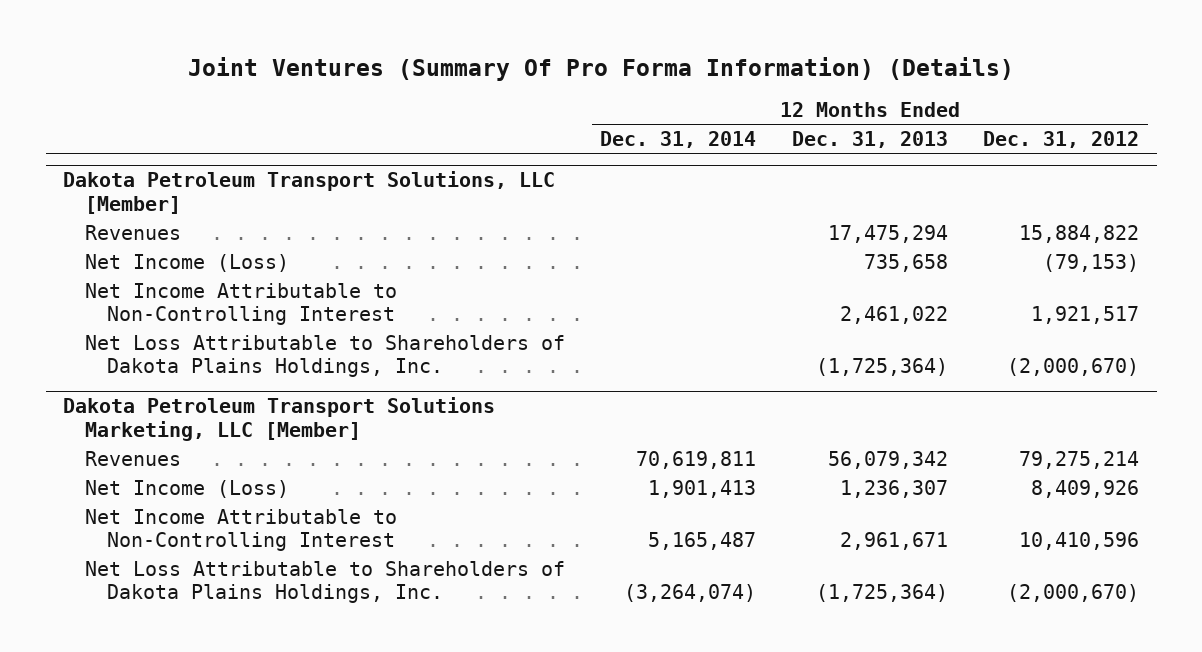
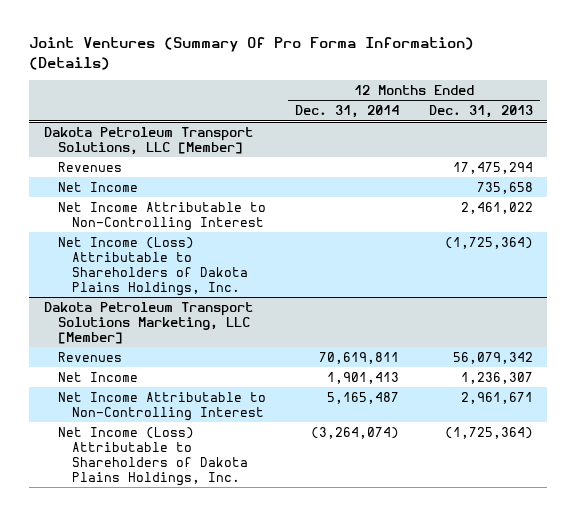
- | 12 Months Ended Dec. 31, 2014 | 12 Months Ended Dec. 31, 2013 | 12 Months Ended Dec. 31, 2012
+ | 12 Months Ended Dec. 31, 2014 | 12 Months Ended Dec. 31, 2013
@ Dakota Petroleum Transport Solutions, LLC [Member]
- Net Income (Loss) | | 735,658 | (79,153)
+ Net Income | | 735,658
- Net Loss Attributable to Shareholders of Dakota Plains Holdings, Inc. | | (1,725,364) | (2,000,670)
+ Net Income (Loss) Attributable to Shareholders of Dakota Plains Holdings, Inc. | | (1,725,364)
@ Dakota Petroleum Transport Solutions Marketing, LLC [Member]
- Net Income (Loss) | 1,901,413 | 1,236,307 | 8,409,926
+ Net Income | 1,901,413 | 1,236,307
- Net Loss Attributable to Shareholders of Dakota Plains Holdings, Inc. | (3,264,074) | (1,725,364) | (2,000,670)
+ Net Income (Loss) Attributable to Shareholders of Dakota Plains Holdings, Inc. | (3,264,074) | (1,725,364)

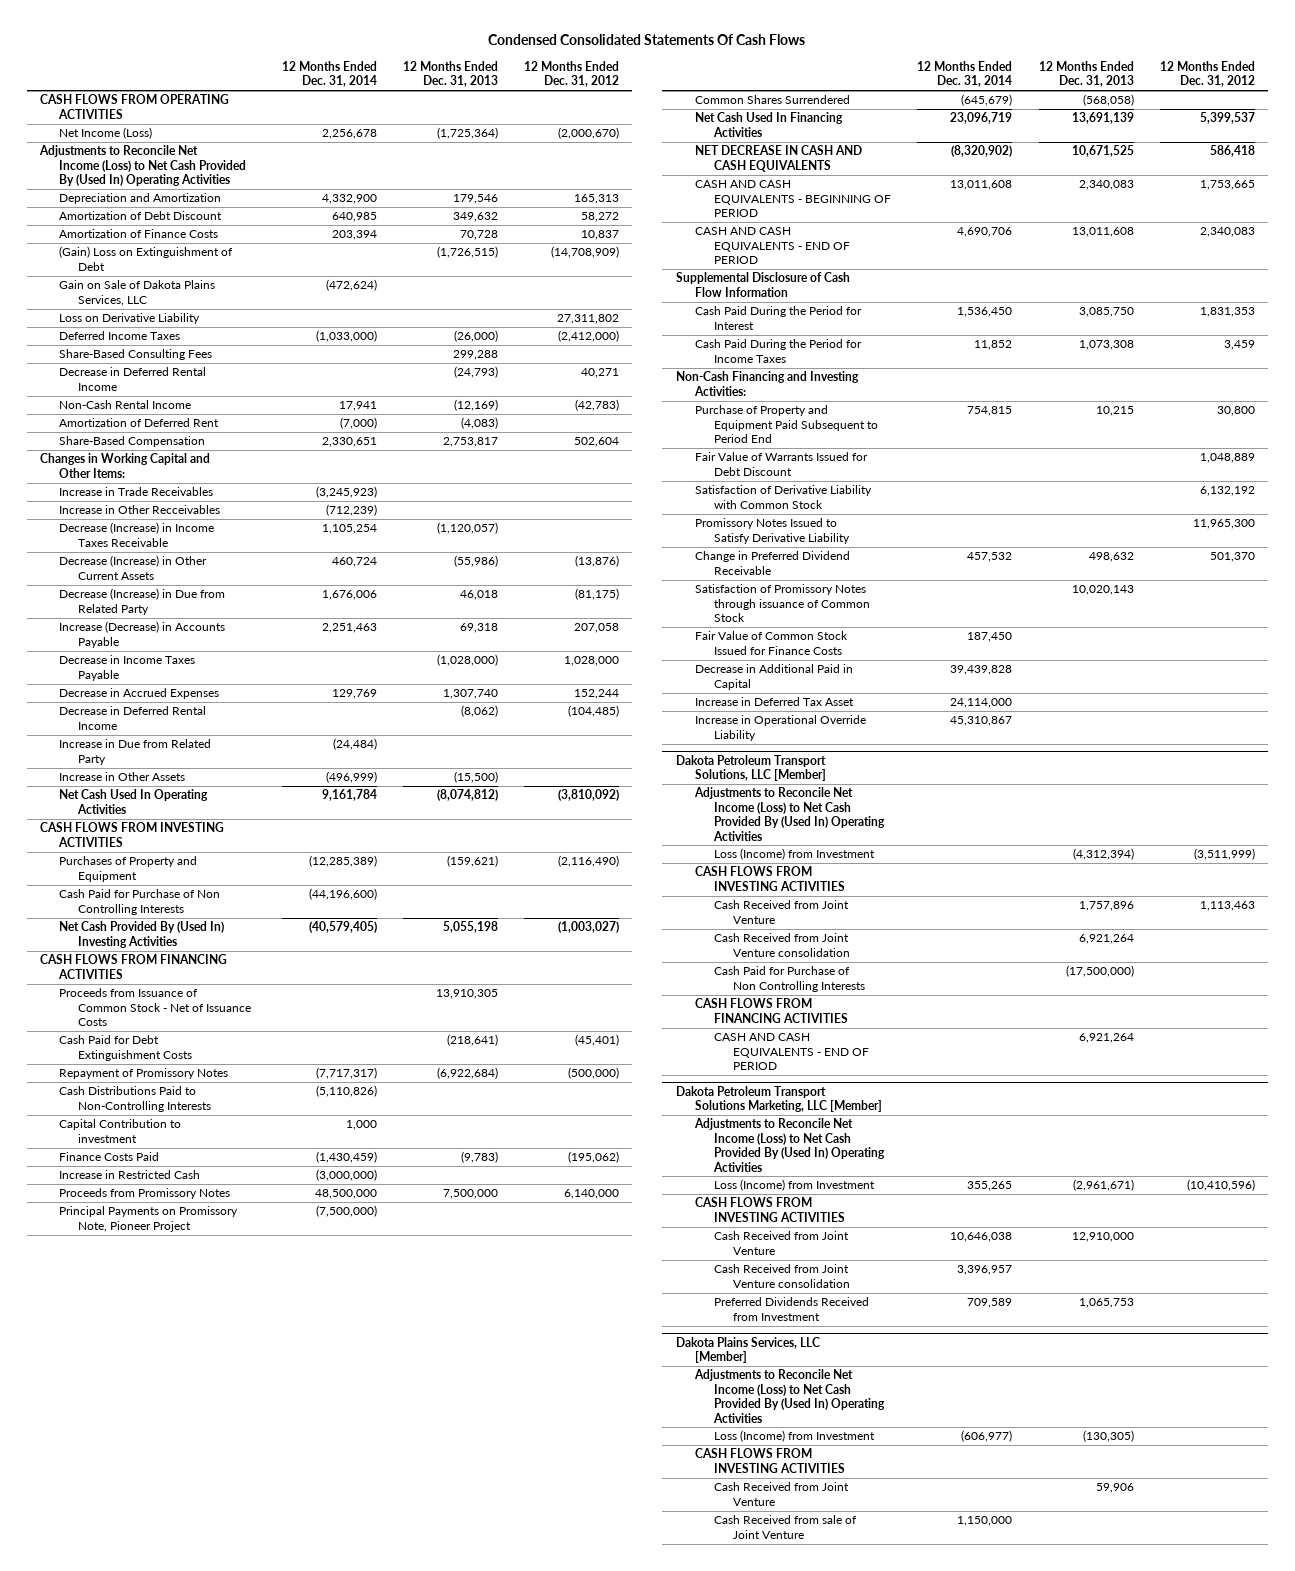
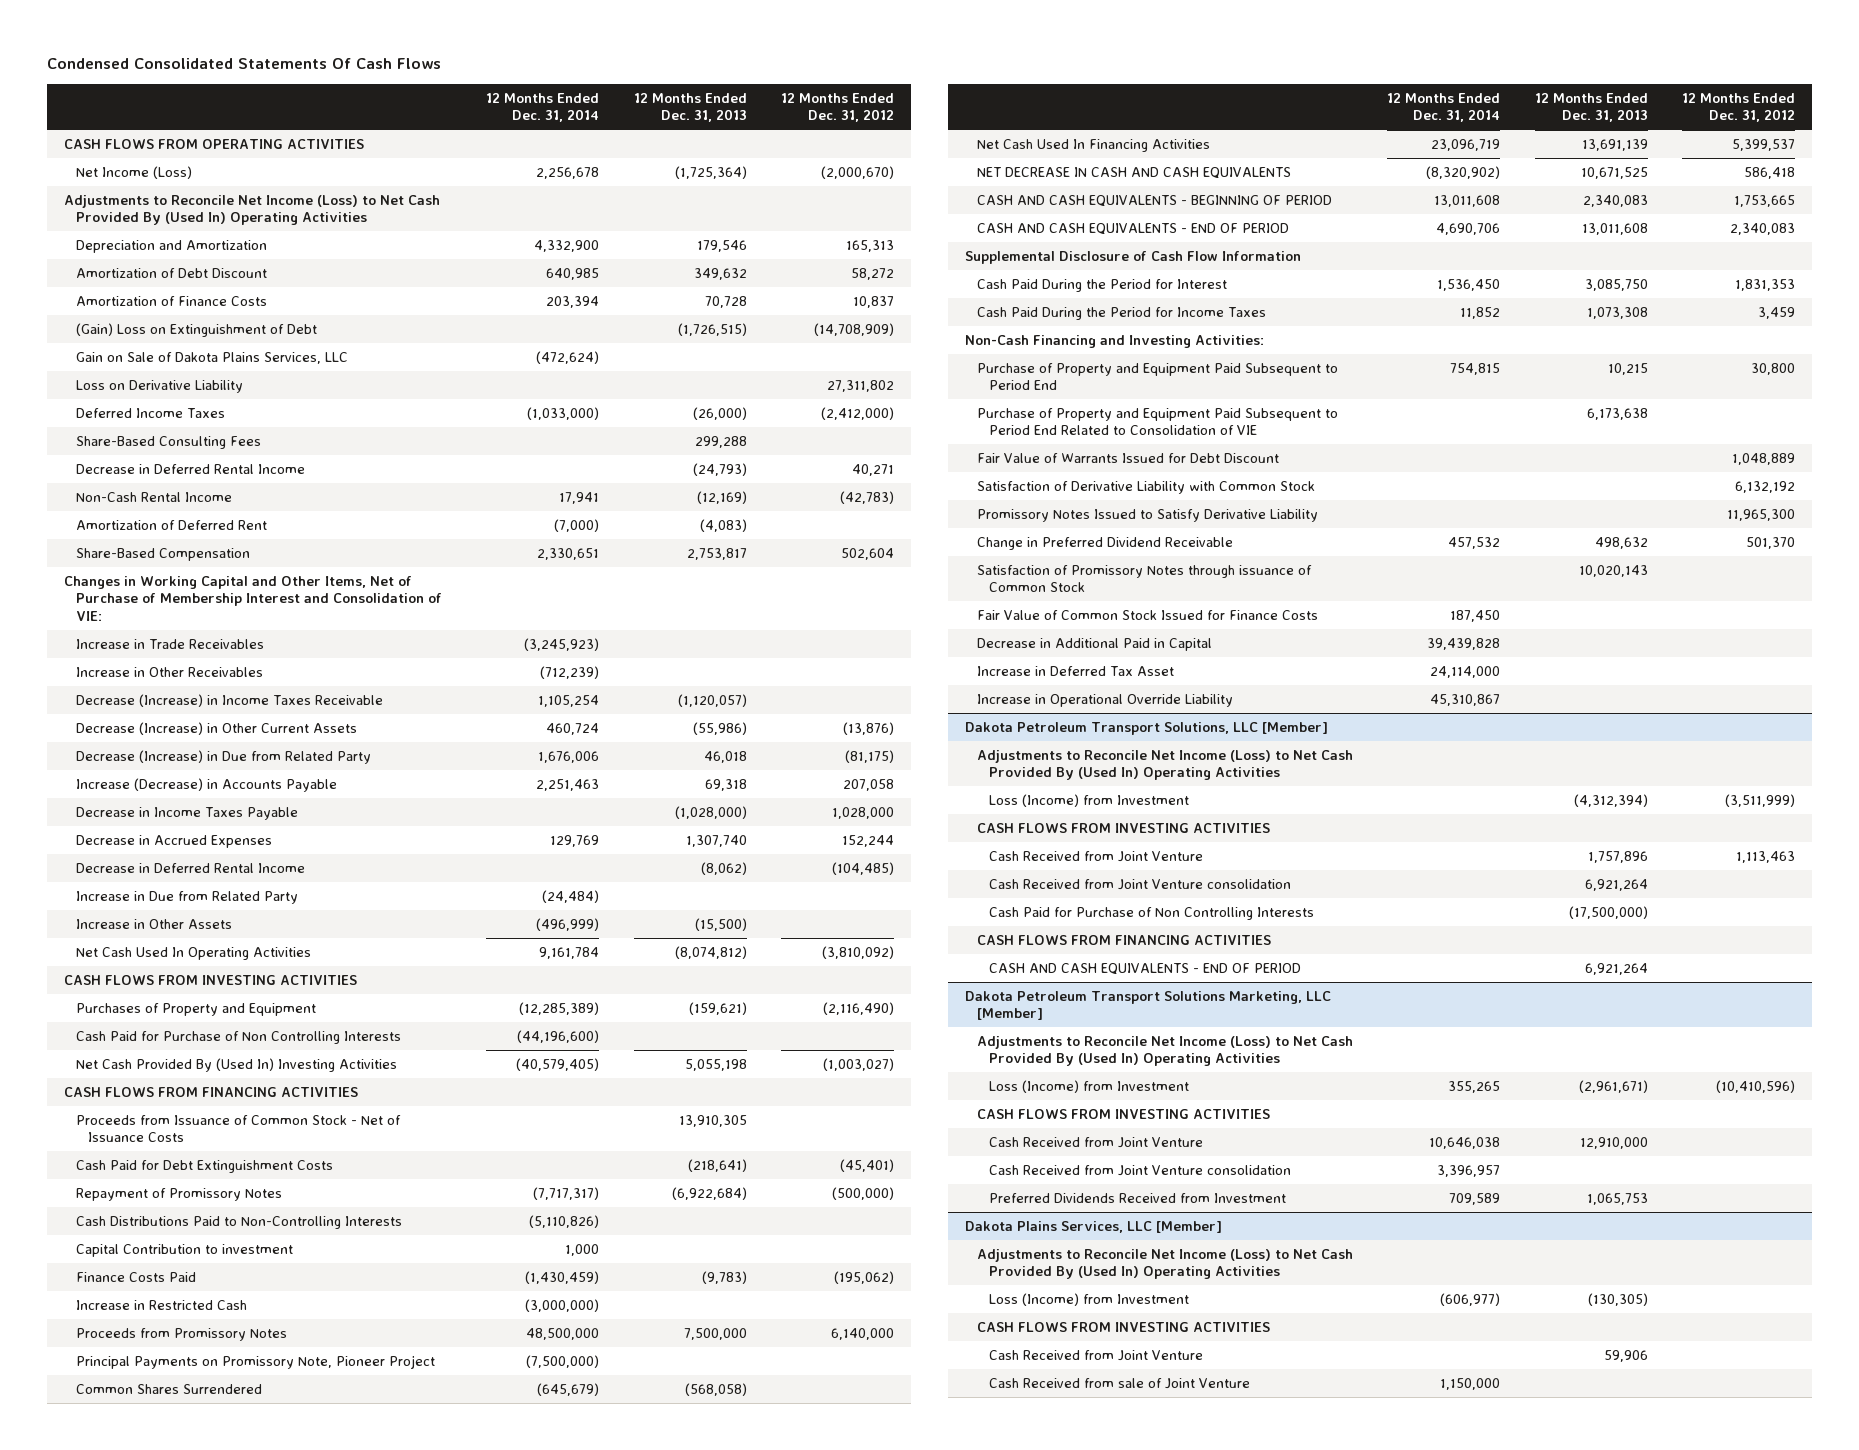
- Changes in Working Capital and Other Items:
+ Changes in Working Capital and Other Items, Net of Purchase of Membership Interest and Consolidation of VIE:
- Increase in Other Recceivables | (712,239) | |
+ Increase in Other Receivables | (712,239) | |
+ Purchase of Property and Equipment Paid Subsequent to Period End Related to Consolidation of VIE | | 6,173,638 |

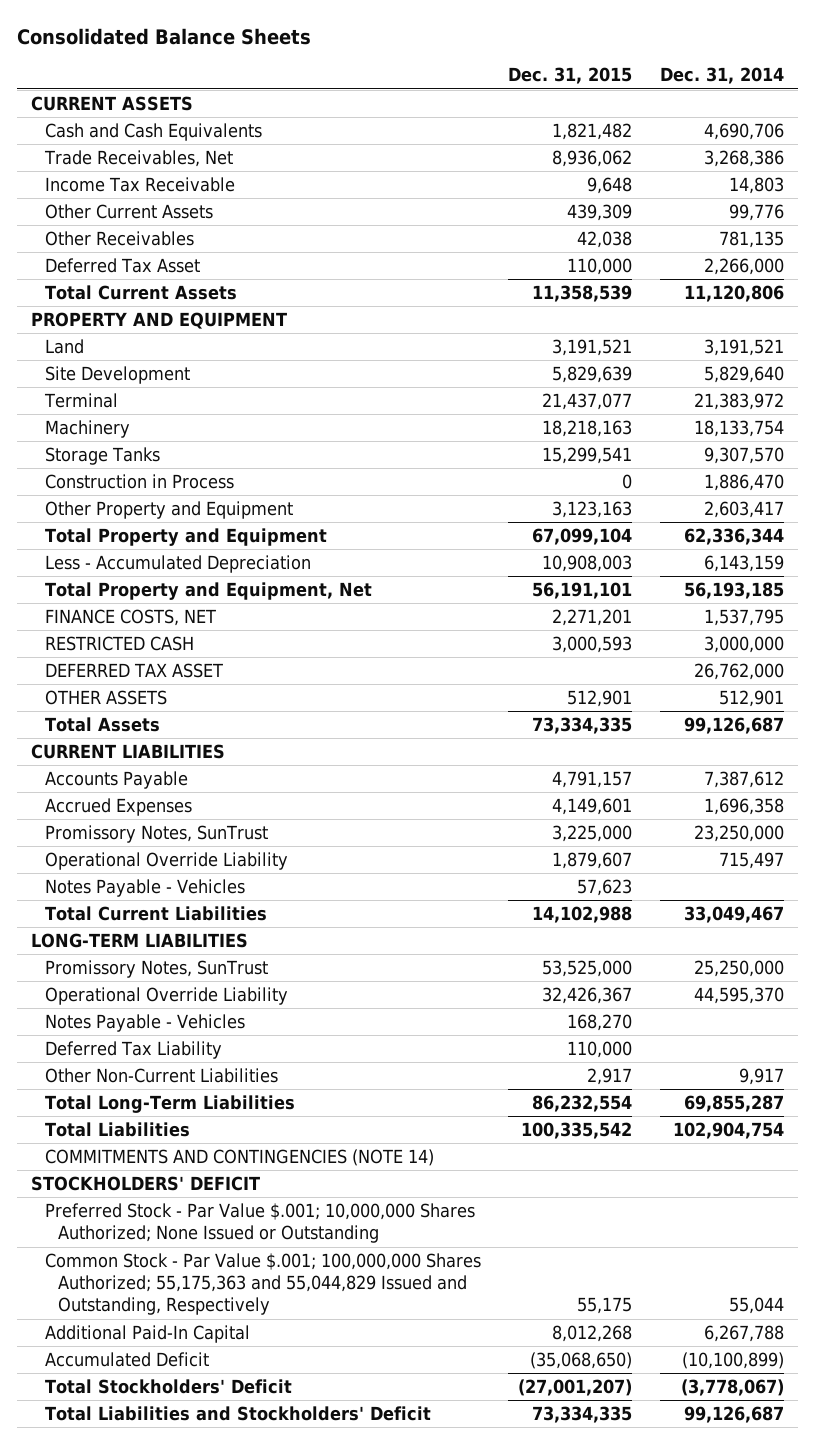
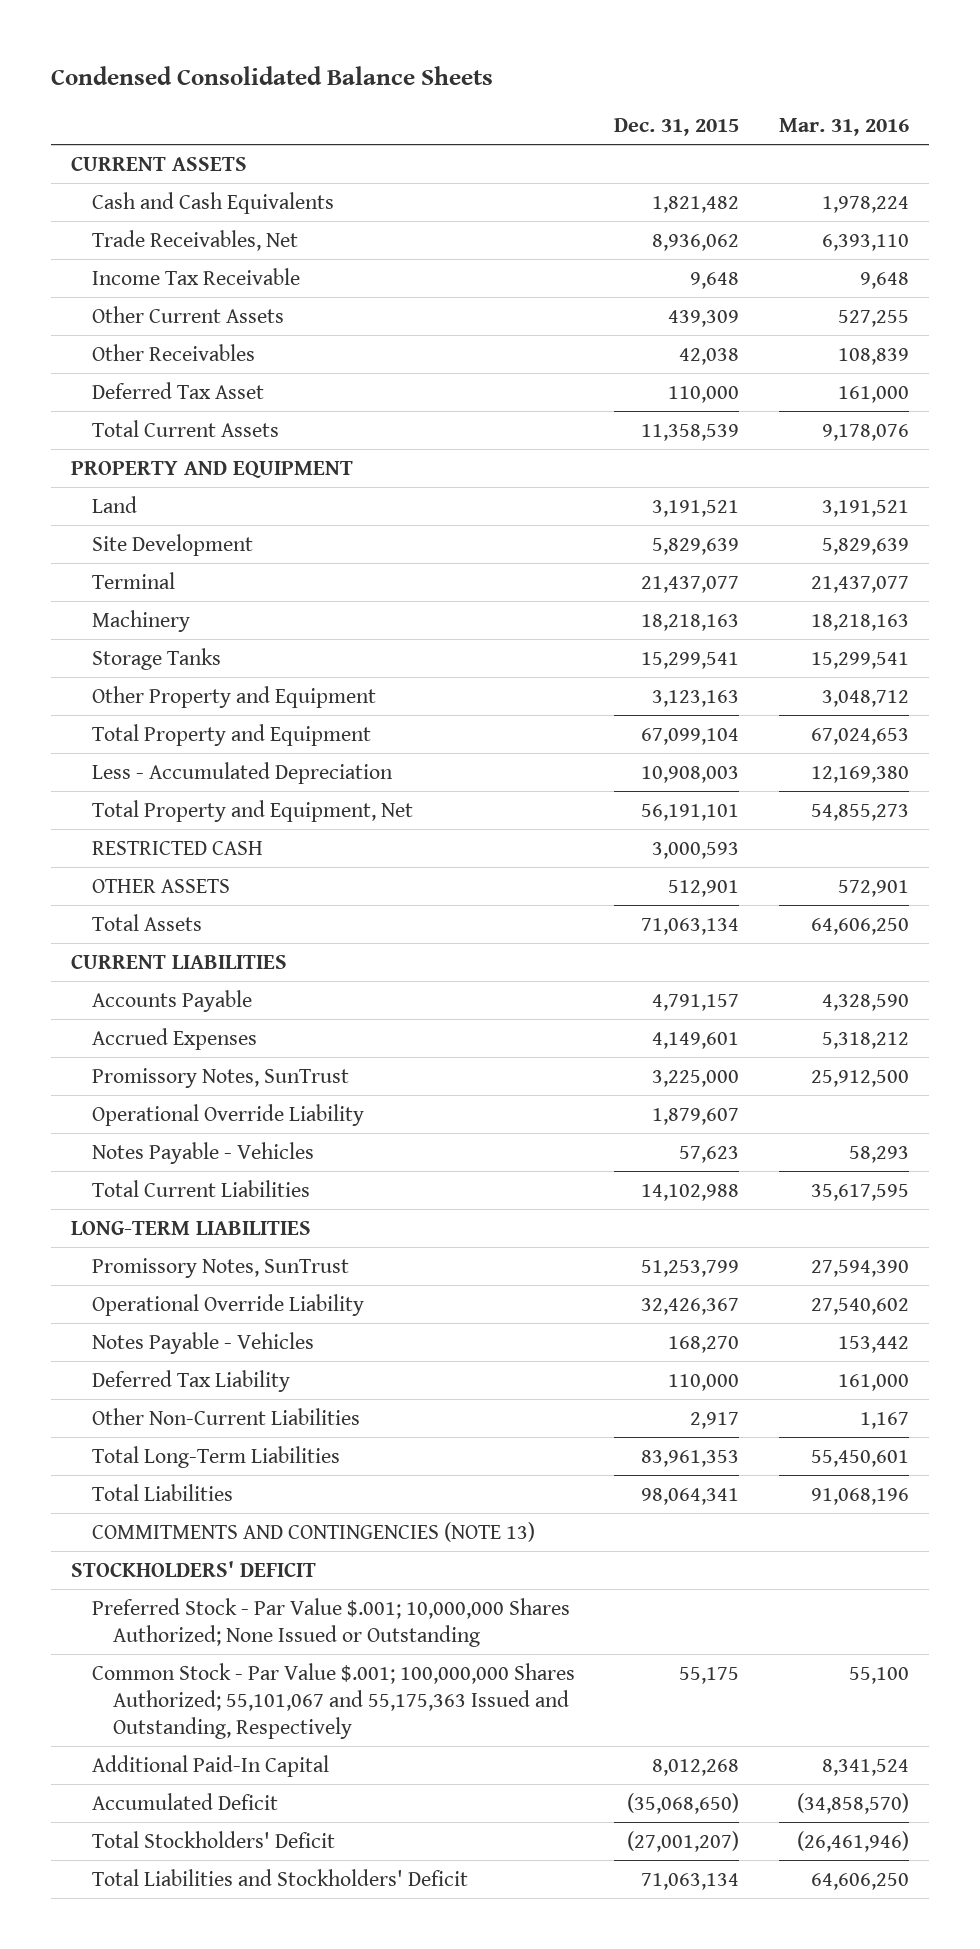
- Consolidated Balance Sheets
+ Condensed Consolidated Balance Sheets
- | Dec. 31, 2015 | Dec. 31, 2014
+ | Dec. 31, 2015 | Mar. 31, 2016
- Construction in Process | 0 | 1,886,470
- FINANCE COSTS, NET | 2,271,201 | 1,537,795
- DEFERRED TAX ASSET | | 26,762,000
- Total Assets | 73,334,335 | 99,126,687
+ Total Assets | 71,063,134 | 64,606,250
- Promissory Notes, SunTrust | 53,525,000 | 25,250,000
+ Promissory Notes, SunTrust | 51,253,799 | 27,594,390
- Total Long-Term Liabilities | 86,232,554 | 69,855,287
- Total Liabilities | 100,335,542 | 102,904,754
- COMMITMENTS AND CONTINGENCIES (NOTE 14)
+ Total Long-Term Liabilities | 83,961,353 | 55,450,601
+ Total Liabilities | 98,064,341 | 91,068,196
+ COMMITMENTS AND CONTINGENCIES (NOTE 13)
- Common Stock - Par Value $.001; 100,000,000 Shares Authorized; 55,175,363 and 55,044,829 Issued and Outstanding, Respectively | 55,175 | 55,044
+ Common Stock - Par Value $.001; 100,000,000 Shares Authorized; 55,101,067 and 55,175,363 Issued and Outstanding, Respectively | 55,175 | 55,100
- Total Liabilities and Stockholders' Deficit | 73,334,335 | 99,126,687
+ Total Liabilities and Stockholders' Deficit | 71,063,134 | 64,606,250

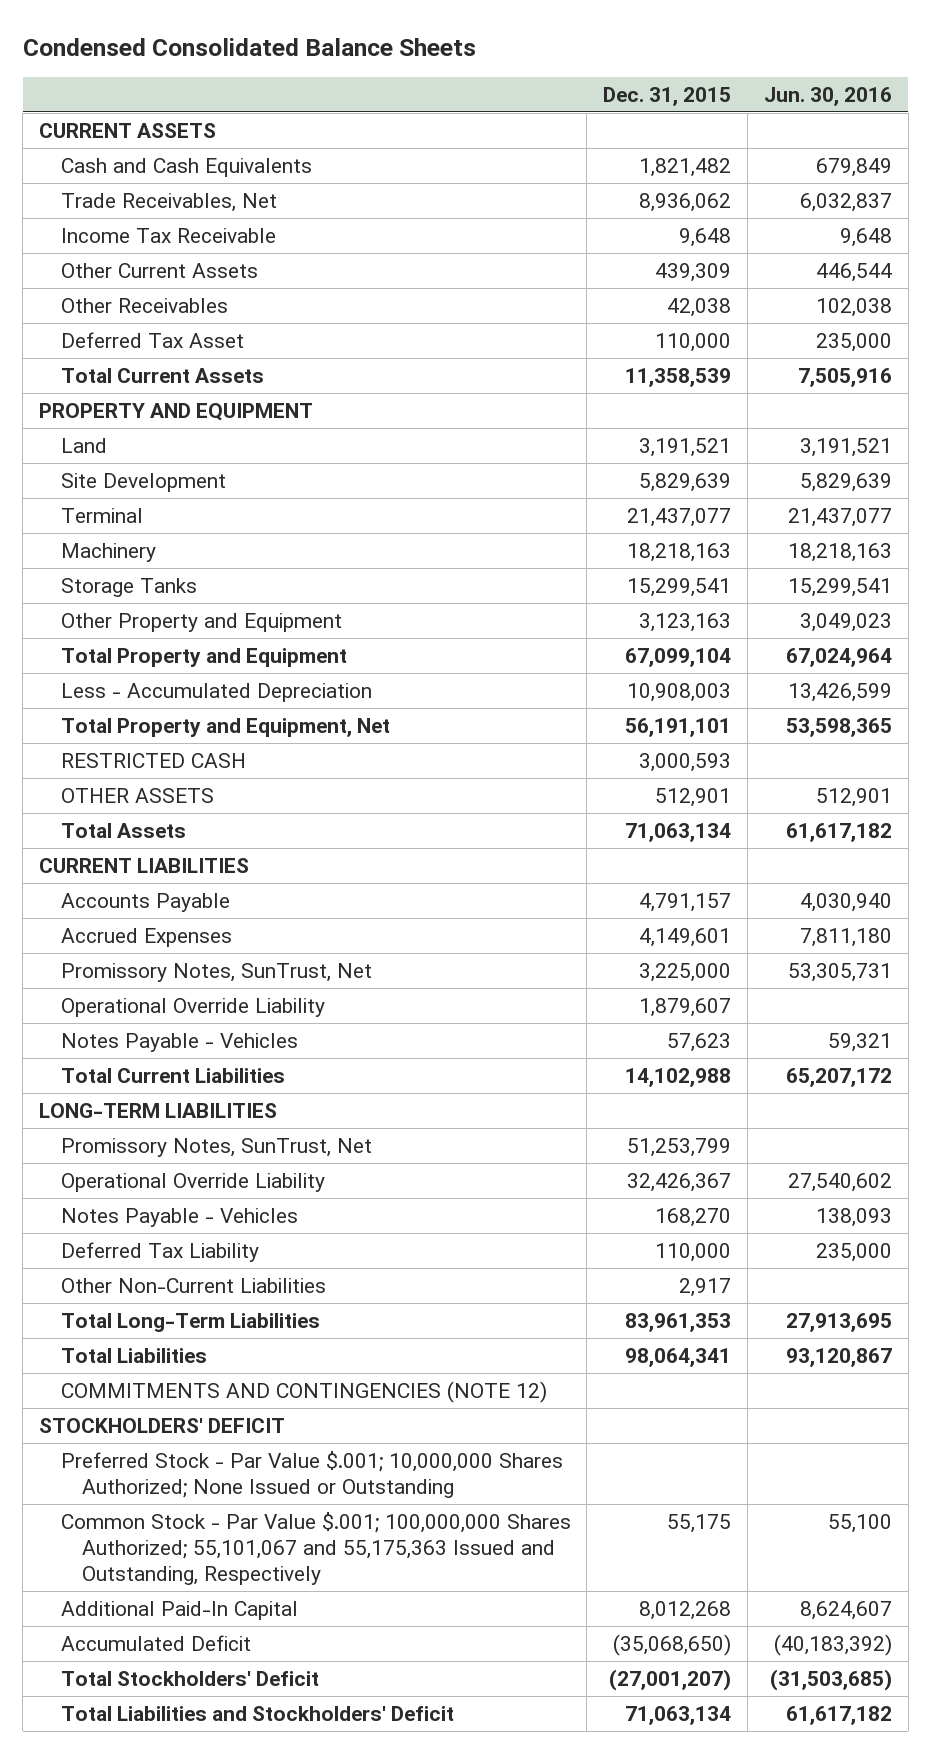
- | Dec. 31, 2015 | Mar. 31, 2016
+ | Dec. 31, 2015 | Jun. 30, 2016
- Promissory Notes, SunTrust | 3,225,000 | 25,912,500
+ Promissory Notes, SunTrust, Net | 3,225,000 | 53,305,731
- Promissory Notes, SunTrust | 51,253,799 | 27,594,390
+ Promissory Notes, SunTrust, Net | 51,253,799 |
- COMMITMENTS AND CONTINGENCIES (NOTE 13)
+ COMMITMENTS AND CONTINGENCIES (NOTE 12)

